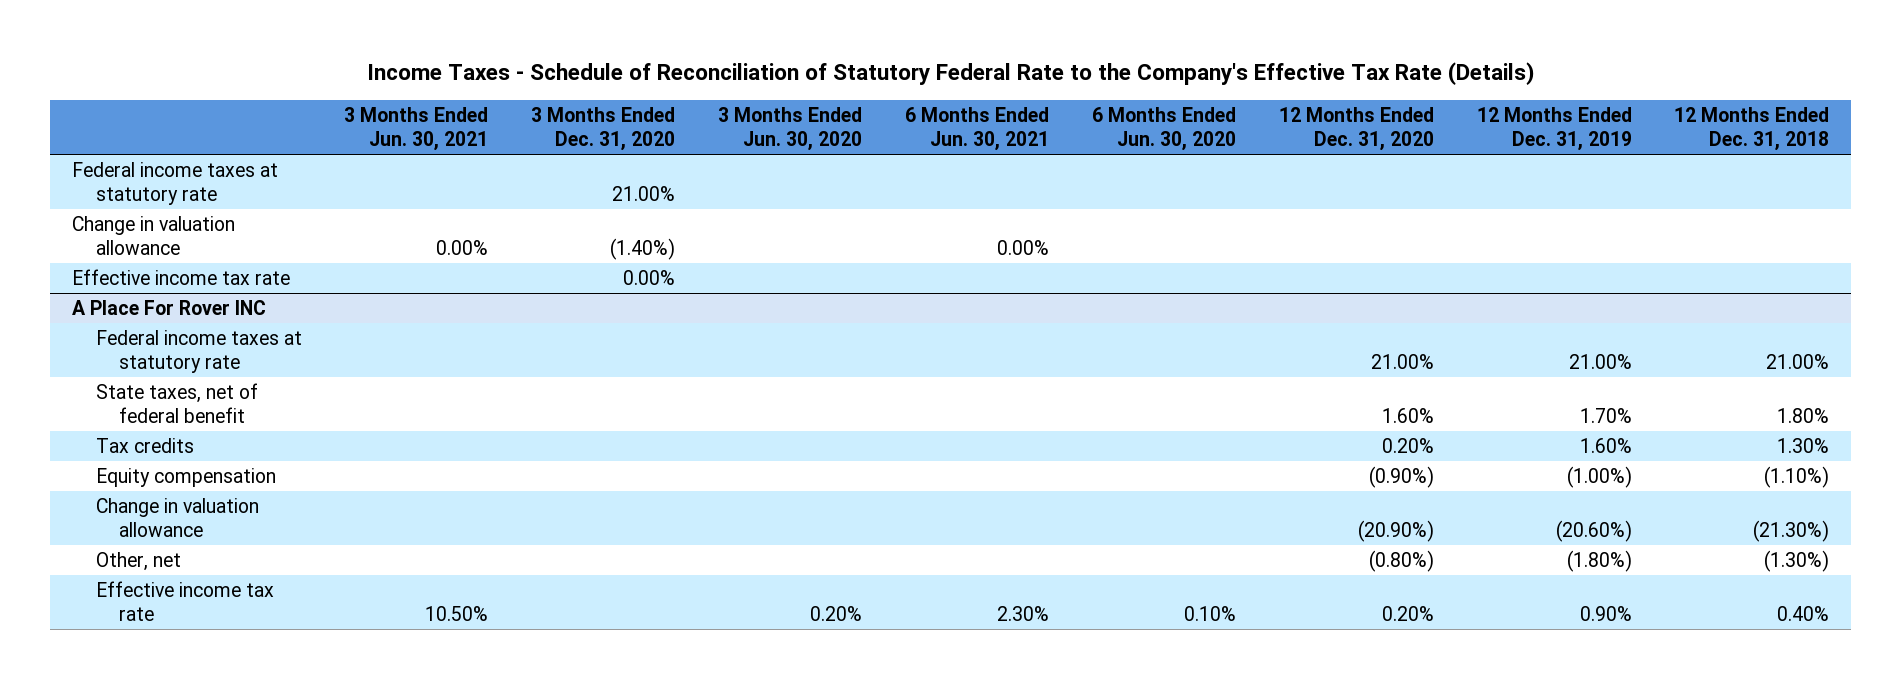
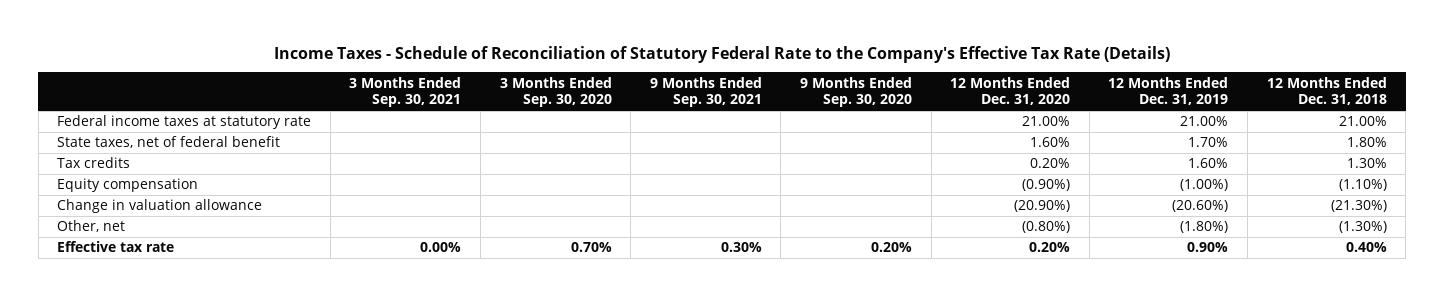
- | 3 Months Ended Jun. 30, 2021 | 3 Months Ended Dec. 31, 2020 | 3 Months Ended Jun. 30, 2020 | 6 Months Ended Jun. 30, 2021 | 6 Months Ended Jun. 30, 2020 | 12 Months Ended Dec. 31, 2020 | 12 Months Ended Dec. 31, 2019 | 12 Months Ended Dec. 31, 2018
+ | 3 Months Ended Sep. 30, 2021 | 3 Months Ended Sep. 30, 2020 | 9 Months Ended Sep. 30, 2021 | 9 Months Ended Sep. 30, 2020 | 12 Months Ended Dec. 31, 2020 | 12 Months Ended Dec. 31, 2019 | 12 Months Ended Dec. 31, 2018
- Federal income taxes at statutory rate | | 21.00% | | | | | |
- Change in valuation allowance | 0.00% | (1.40%) | | 0.00% | | | |
- Effective income tax rate | | 0.00% | | | | | |
- A Place For Rover INC
- Effective income tax rate | 10.50% | | 0.20% | 2.30% | 0.10% | 0.20% | 0.90% | 0.40%
+ Effective tax rate | 0.00% | 0.70% | 0.30% | 0.20% | 0.20% | 0.90% | 0.40%

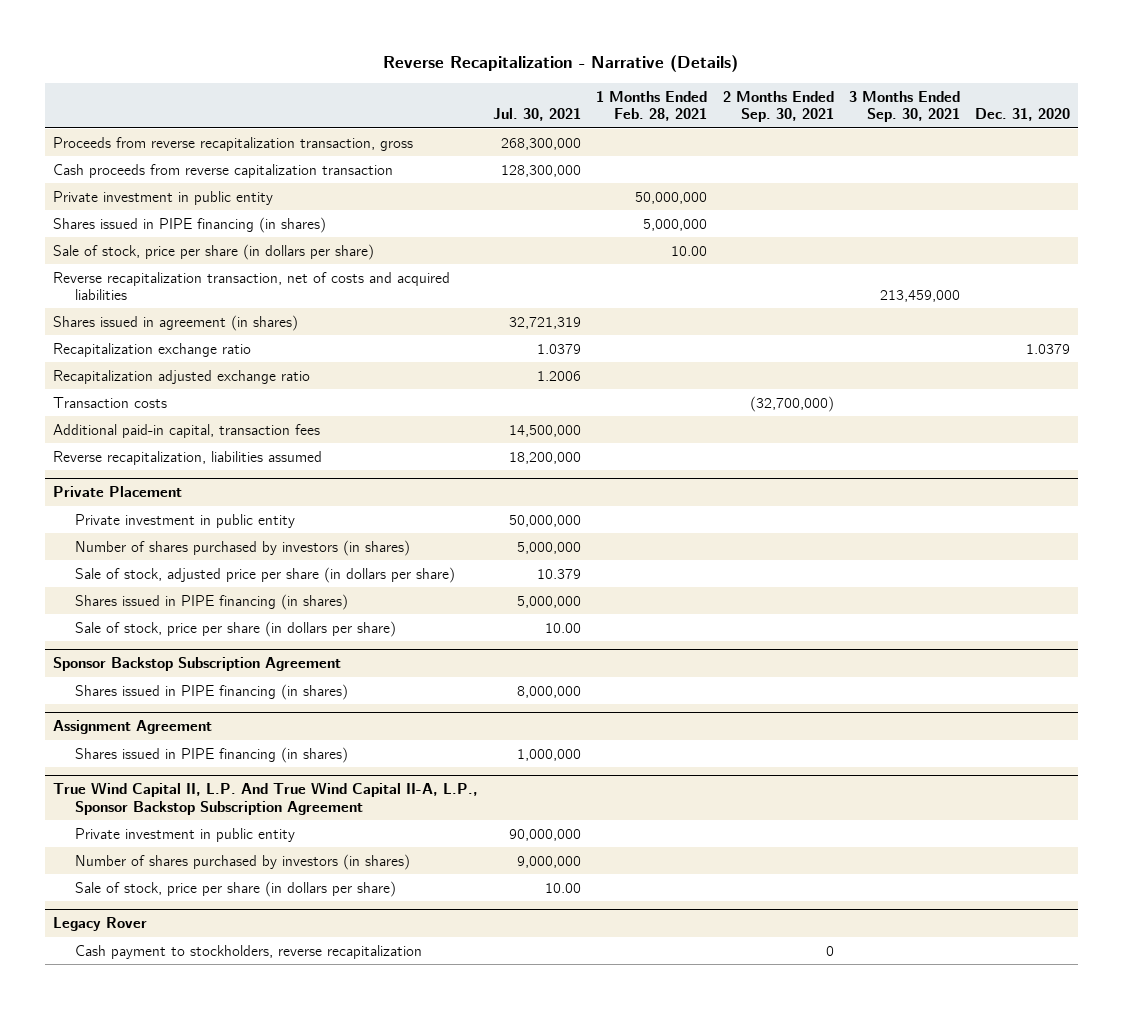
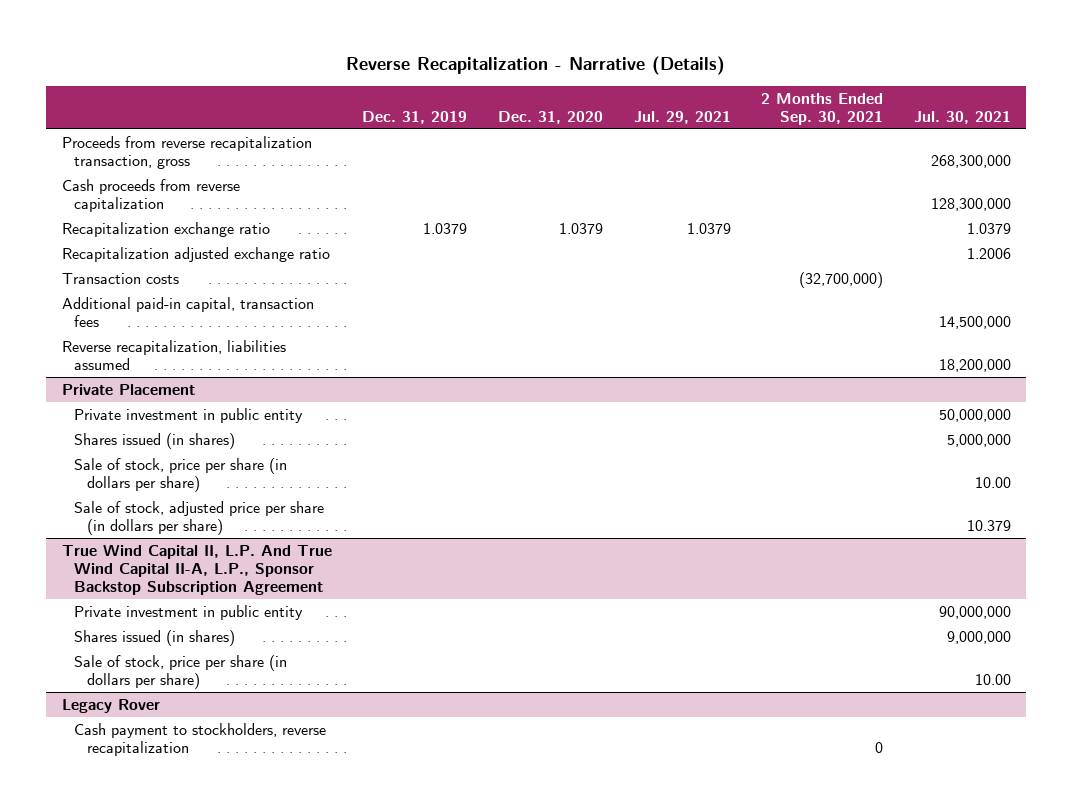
- | Jul. 30, 2021 | 1 Months Ended Feb. 28, 2021 | 2 Months Ended Sep. 30, 2021 | 3 Months Ended Sep. 30, 2021 | Dec. 31, 2020
+ | Dec. 31, 2019 | Dec. 31, 2020 | Jul. 29, 2021 | 2 Months Ended Sep. 30, 2021 | Jul. 30, 2021
- Cash proceeds from reverse capitalization transaction | 128,300,000 | | | |
- Private investment in public entity | | 50,000,000 | | |
- Shares issued in PIPE financing (in shares) | | 5,000,000 | | |
- Sale of stock, price per share (in dollars per share) | | 10.00 | | |
- Reverse recapitalization transaction, net of costs and acquired liabilities | | | | 213,459,000 |
- Shares issued in agreement (in shares) | 32,721,319 | | | |
+ Cash proceeds from reverse capitalization | | | | | 128,300,000
@ Private Placement
- Number of shares purchased by investors (in shares) | 5,000,000 | | | |
- Shares issued in PIPE financing (in shares) | 5,000,000 | | | |
+ Shares issued (in shares) | | | | | 5,000,000
- Sponsor Backstop Subscription Agreement
- Shares issued in PIPE financing (in shares) | 8,000,000 | | | |
- Assignment Agreement
- Shares issued in PIPE financing (in shares) | 1,000,000 | | | |
@ Private Placement
moved down: Sale of stock, adjusted price per share (in dollars per share) | | | | | 10.379
@ True Wind Capital II, L.P. And True Wind Capital II-A, L.P., Sponsor Backstop Subscription Agreement
- Number of shares purchased by investors (in shares) | 9,000,000 | | | |
+ Shares issued (in shares) | | | | | 9,000,000

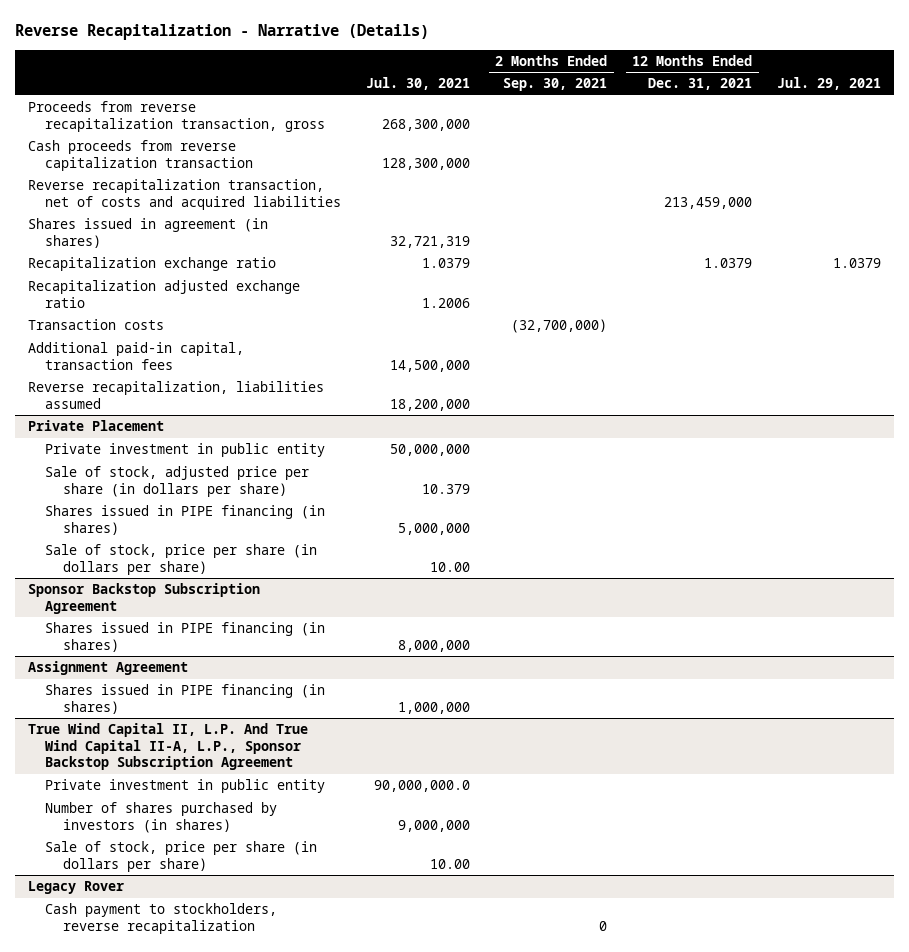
- | Dec. 31, 2019 | Dec. 31, 2020 | Jul. 29, 2021 | 2 Months Ended Sep. 30, 2021 | Jul. 30, 2021
+ | Jul. 30, 2021 | 2 Months Ended Sep. 30, 2021 | 12 Months Ended Dec. 31, 2021 | Jul. 29, 2021
- Cash proceeds from reverse capitalization | | | | | 128,300,000
+ Cash proceeds from reverse capitalization transaction | 128,300,000 | | |
+ Reverse recapitalization transaction, net of costs and acquired liabilities | | | 213,459,000 |
+ Shares issued in agreement (in shares) | 32,721,319 | | |
@ Private Placement
- Shares issued (in shares) | | | | | 5,000,000
+ Shares issued in PIPE financing (in shares) | 5,000,000 | | |
moved down: Sale of stock, price per share (in dollars per share) | 10.00 | | |
+ Sponsor Backstop Subscription Agreement
+ Shares issued in PIPE financing (in shares) | 8,000,000 | | |
+ Assignment Agreement
+ Shares issued in PIPE financing (in shares) | 1,000,000 | | |
@ True Wind Capital II, L.P. And True Wind Capital II-A, L.P., Sponsor Backstop Subscription Agreement
- Private investment in public entity | | | | | 90,000,000
- Shares issued (in shares) | | | | | 9,000,000
+ Private investment in public entity | 90,000,000.0 | | |
+ Number of shares purchased by investors (in shares) | 9,000,000 | | |

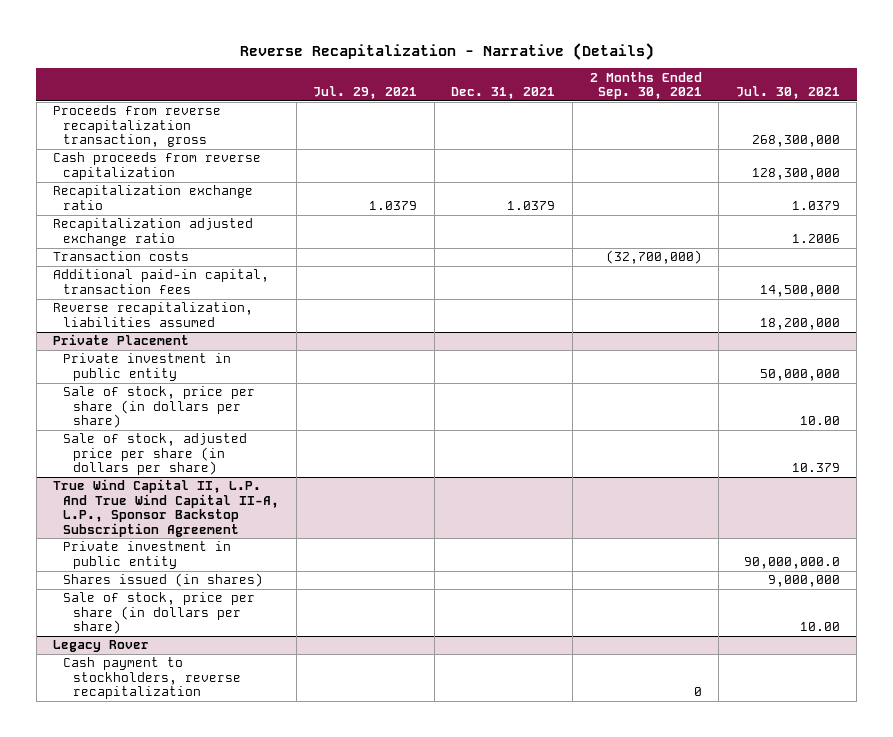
- | Jul. 30, 2021 | 2 Months Ended Sep. 30, 2021 | 12 Months Ended Dec. 31, 2021 | Jul. 29, 2021
+ | Jul. 29, 2021 | Dec. 31, 2021 | 2 Months Ended Sep. 30, 2021 | Jul. 30, 2021
- Cash proceeds from reverse capitalization transaction | 128,300,000 | | |
- Reverse recapitalization transaction, net of costs and acquired liabilities | | | 213,459,000 |
- Shares issued in agreement (in shares) | 32,721,319 | | |
+ Cash proceeds from reverse capitalization | | | | 128,300,000
@ Private Placement
- Shares issued in PIPE financing (in shares) | 5,000,000 | | |
- Sponsor Backstop Subscription Agreement
- Shares issued in PIPE financing (in shares) | 8,000,000 | | |
- Assignment Agreement
- Shares issued in PIPE financing (in shares) | 1,000,000 | | |
@ Private Placement
moved down: Sale of stock, adjusted price per share (in dollars per share) | | | | 10.379
@ True Wind Capital II, L.P. And True Wind Capital II-A, L.P., Sponsor Backstop Subscription Agreement
- Number of shares purchased by investors (in shares) | 9,000,000 | | |
+ Shares issued (in shares) | | | | 9,000,000

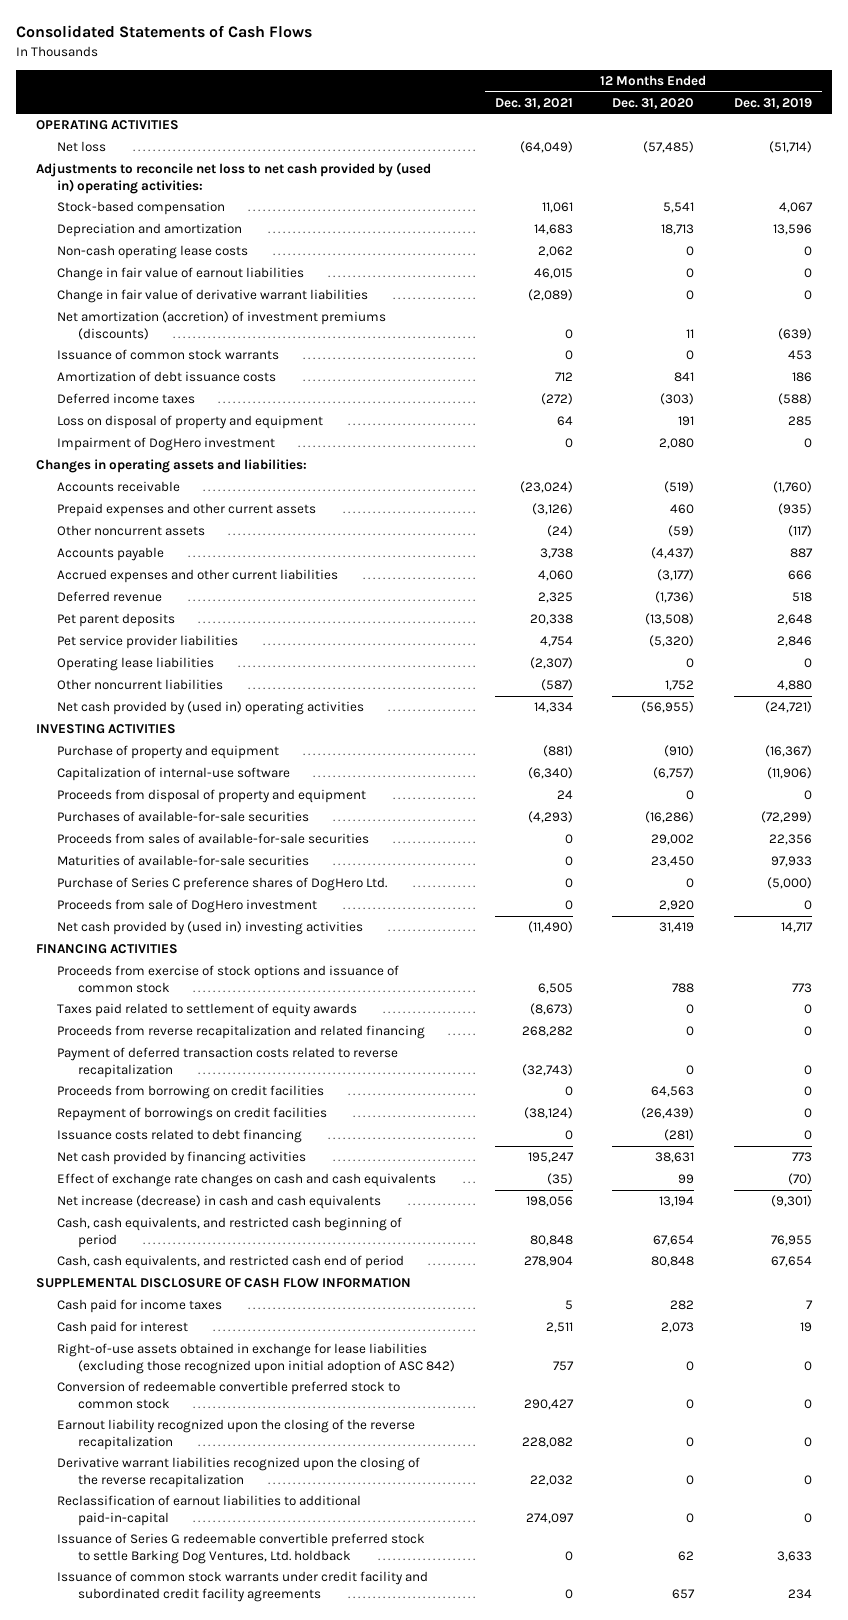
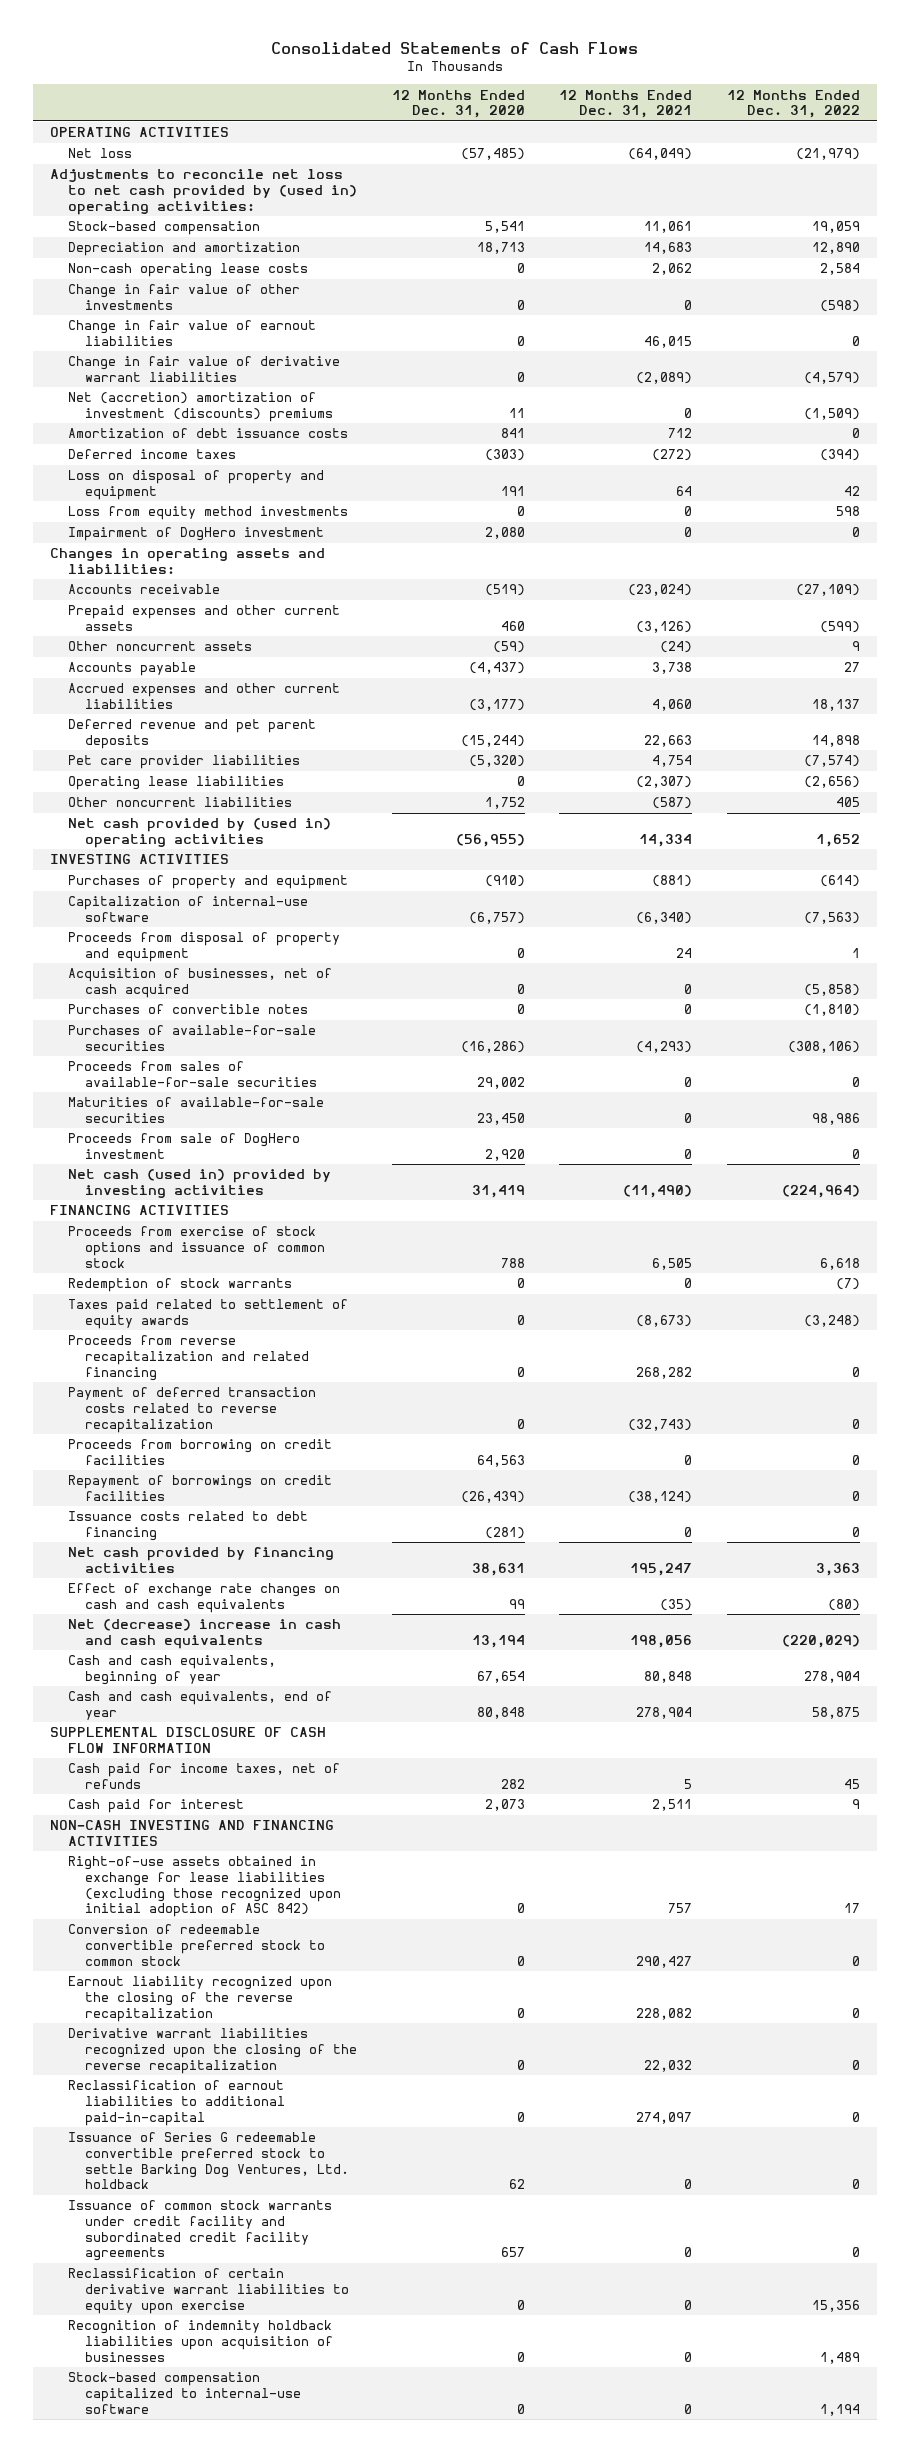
- | 12 Months Ended Dec. 31, 2021 | 12 Months Ended Dec. 31, 2020 | 12 Months Ended Dec. 31, 2019
+ | 12 Months Ended Dec. 31, 2020 | 12 Months Ended Dec. 31, 2021 | 12 Months Ended Dec. 31, 2022
+ Change in fair value of other investments | 0 | 0 | (598)
- Net amortization (accretion) of investment premiums (discounts) | 0 | 11 | (639)
- Issuance of common stock warrants | 0 | 0 | 453
+ Net (accretion) amortization of investment (discounts) premiums | 11 | 0 | (1,509)
+ Loss from equity method investments | 0 | 0 | 598
- Deferred revenue | 2,325 | (1,736) | 518
- Pet parent deposits | 20,338 | (13,508) | 2,648
- Pet service provider liabilities | 4,754 | (5,320) | 2,846
+ Deferred revenue and pet parent deposits | (15,244) | 22,663 | 14,898
+ Pet care provider liabilities | (5,320) | 4,754 | (7,574)
- Purchase of property and equipment | (881) | (910) | (16,367)
+ Purchases of property and equipment | (910) | (881) | (614)
+ Acquisition of businesses, net of cash acquired | 0 | 0 | (5,858)
+ Purchases of convertible notes | 0 | 0 | (1,810)
- Purchase of Series C preference shares of DogHero Ltd. | 0 | 0 | (5,000)
- Net cash provided by (used in) investing activities | (11,490) | 31,419 | 14,717
+ Net cash (used in) provided by investing activities | 31,419 | (11,490) | (224,964)
+ Redemption of stock warrants | 0 | 0 | (7)
- Net increase (decrease) in cash and cash equivalents | 198,056 | 13,194 | (9,301)
- Cash, cash equivalents, and restricted cash beginning of period | 80,848 | 67,654 | 76,955
- Cash, cash equivalents, and restricted cash end of period | 278,904 | 80,848 | 67,654
+ Net (decrease) increase in cash and cash equivalents | 13,194 | 198,056 | (220,029)
+ Cash and cash equivalents, beginning of year | 67,654 | 80,848 | 278,904
+ Cash and cash equivalents, end of year | 80,848 | 278,904 | 58,875
- Cash paid for income taxes | 5 | 282 | 7
+ Cash paid for income taxes, net of refunds | 282 | 5 | 45
+ NON-CASH INVESTING AND FINANCING ACTIVITIES
+ Reclassification of certain derivative warrant liabilities to equity upon exercise | 0 | 0 | 15,356
+ Recognition of indemnity holdback liabilities upon acquisition of businesses | 0 | 0 | 1,489
+ Stock-based compensation capitalized to internal-use software | 0 | 0 | 1,194

